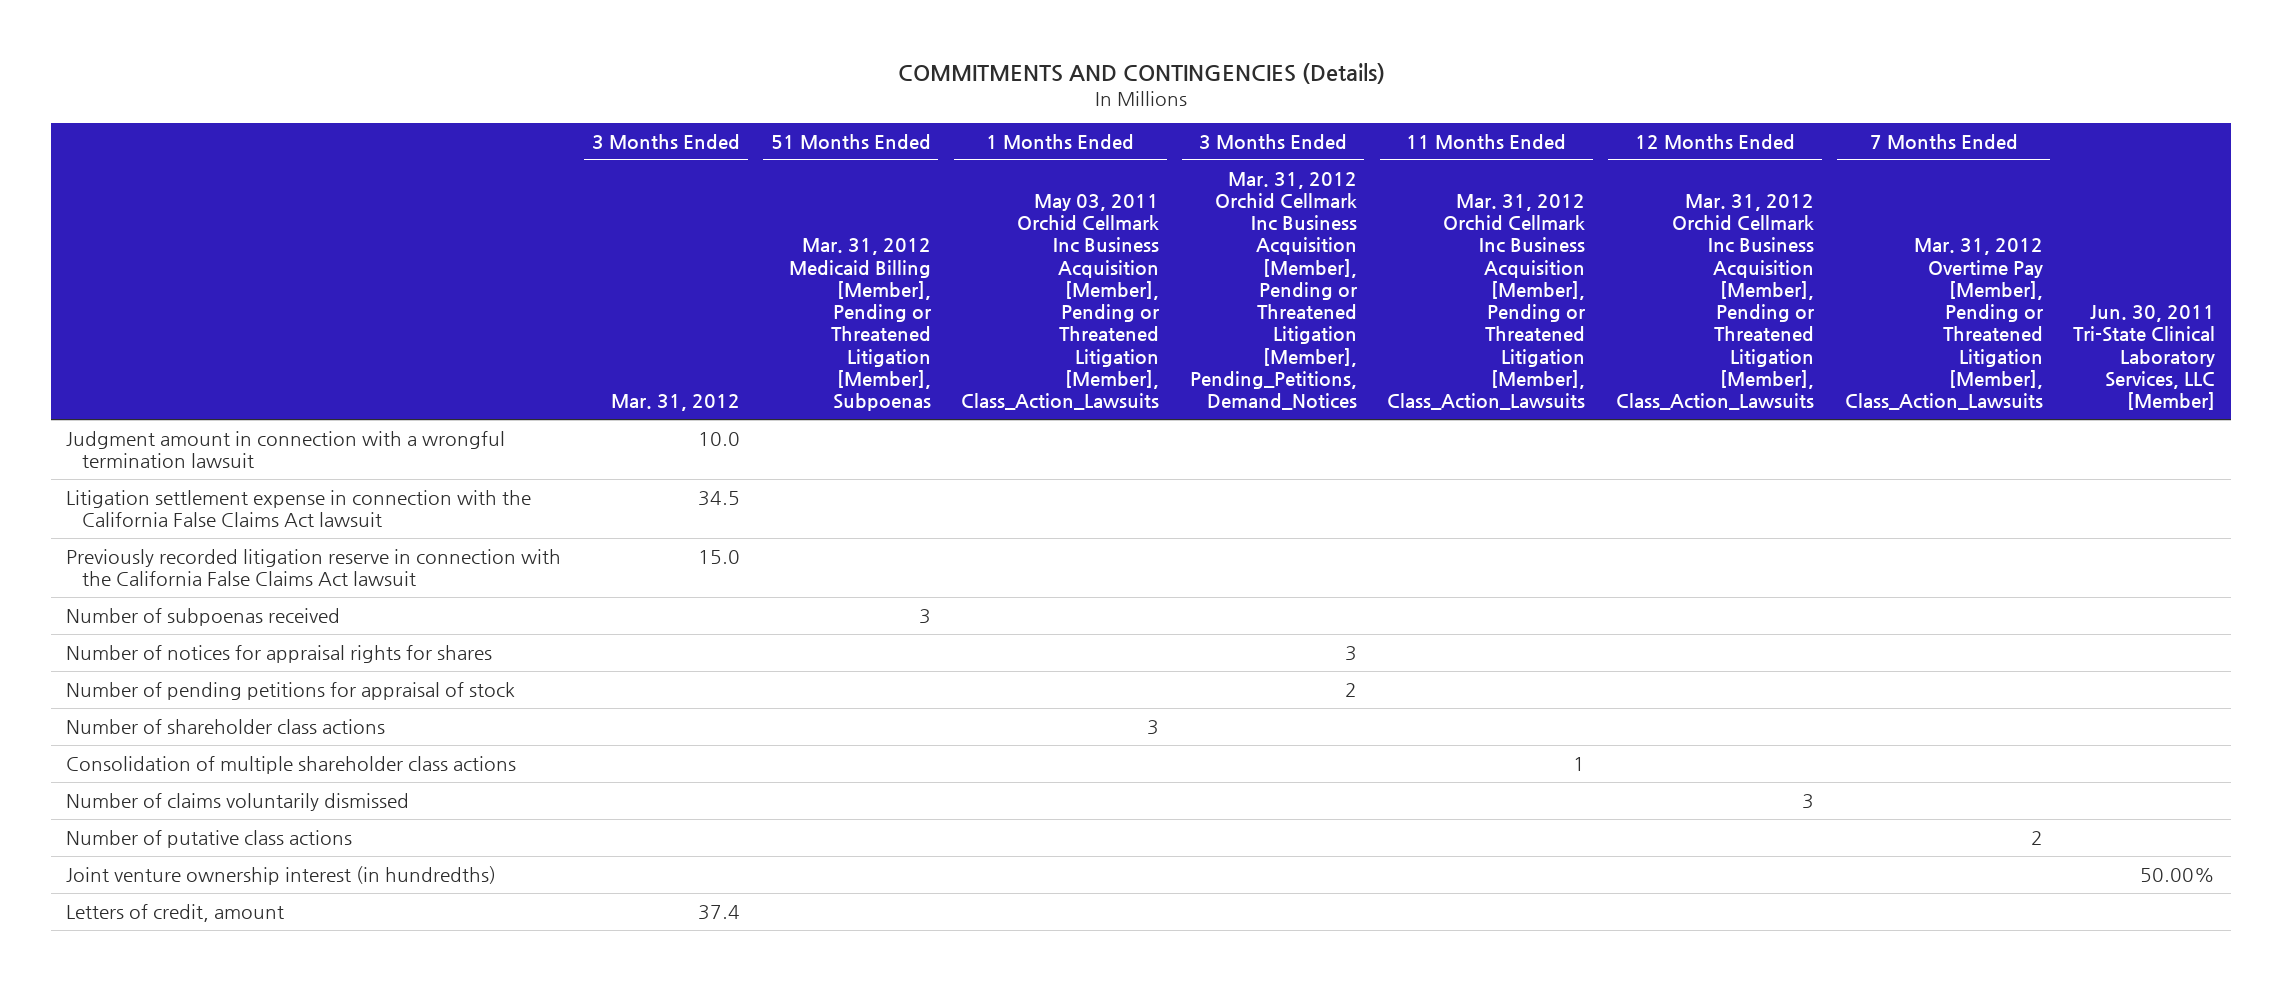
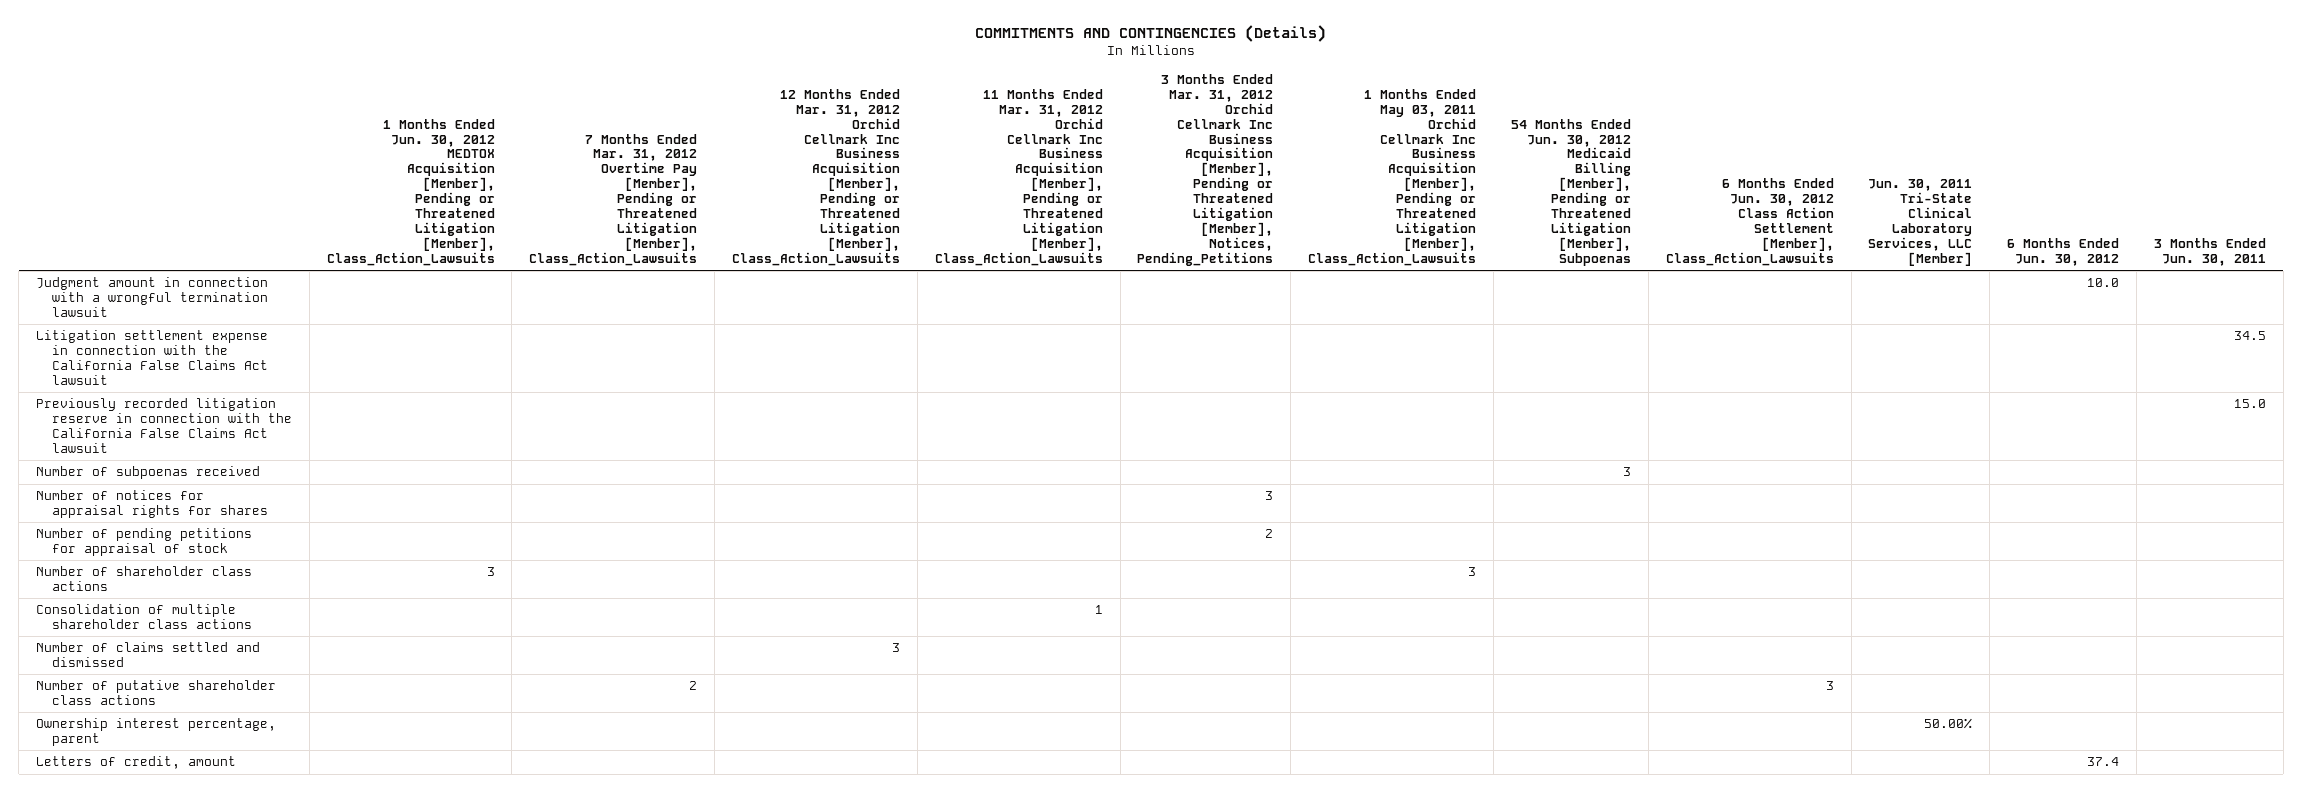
- | 3 Months Ended Mar. 31, 2012 | 51 Months Ended Mar. 31, 2012 Medicaid Billing [Member], Pending or Threatened Litigation [Member], Subpoenas | 1 Months Ended May 03, 2011 Orchid Cellmark Inc Business Acquisition [Member], Pending or Threatened Litigation [Member], Class_Action_Lawsuits | 3 Months Ended Mar. 31, 2012 Orchid Cellmark Inc Business Acquisition [Member], Pending or Threatened Litigation [Member], Pending_Petitions, Demand_Notices | 11 Months Ended Mar. 31, 2012 Orchid Cellmark Inc Business Acquisition [Member], Pending or Threatened Litigation [Member], Class_Action_Lawsuits | 12 Months Ended Mar. 31, 2012 Orchid Cellmark Inc Business Acquisition [Member], Pending or Threatened Litigation [Member], Class_Action_Lawsuits | 7 Months Ended Mar. 31, 2012 Overtime Pay [Member], Pending or Threatened Litigation [Member], Class_Action_Lawsuits | Jun. 30, 2011 Tri-State Clinical Laboratory Services, LLC [Member]
+ | 1 Months Ended Jun. 30, 2012 MEDTOX Acquisition [Member], Pending or Threatened Litigation [Member], Class_Action_Lawsuits | 7 Months Ended Mar. 31, 2012 Overtime Pay [Member], Pending or Threatened Litigation [Member], Class_Action_Lawsuits | 12 Months Ended Mar. 31, 2012 Orchid Cellmark Inc Business Acquisition [Member], Pending or Threatened Litigation [Member], Class_Action_Lawsuits | 11 Months Ended Mar. 31, 2012 Orchid Cellmark Inc Business Acquisition [Member], Pending or Threatened Litigation [Member], Class_Action_Lawsuits | 3 Months Ended Mar. 31, 2012 Orchid Cellmark Inc Business Acquisition [Member], Pending or Threatened Litigation [Member], Notices, Pending_Petitions | 1 Months Ended May 03, 2011 Orchid Cellmark Inc Business Acquisition [Member], Pending or Threatened Litigation [Member], Class_Action_Lawsuits | 54 Months Ended Jun. 30, 2012 Medicaid Billing [Member], Pending or Threatened Litigation [Member], Subpoenas | 6 Months Ended Jun. 30, 2012 Class Action Settlement [Member], Class_Action_Lawsuits | Jun. 30, 2011 Tri-State Clinical Laboratory Services, LLC [Member] | 6 Months Ended Jun. 30, 2012 | 3 Months Ended Jun. 30, 2011
- Number of claims voluntarily dismissed | | | | | | 3 | |
- Number of putative class actions | | | | | | | 2 |
- Joint venture ownership interest (in hundredths) | | | | | | | | 50.00%
+ Number of claims settled and dismissed | | | 3 | | | | | | | |
+ Number of putative shareholder class actions | | 2 | | | | | | 3 | | |
+ Ownership interest percentage, parent | | | | | | | | | 50.00% | |

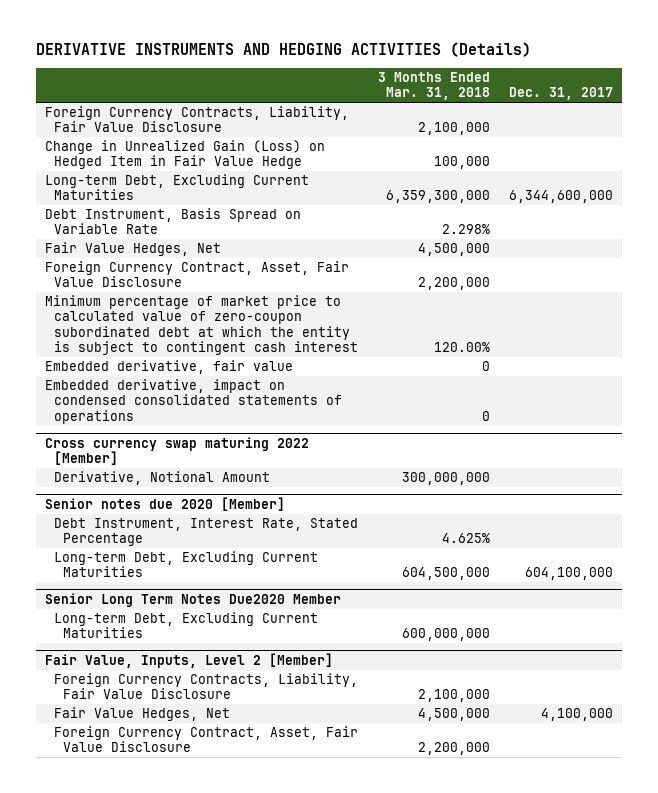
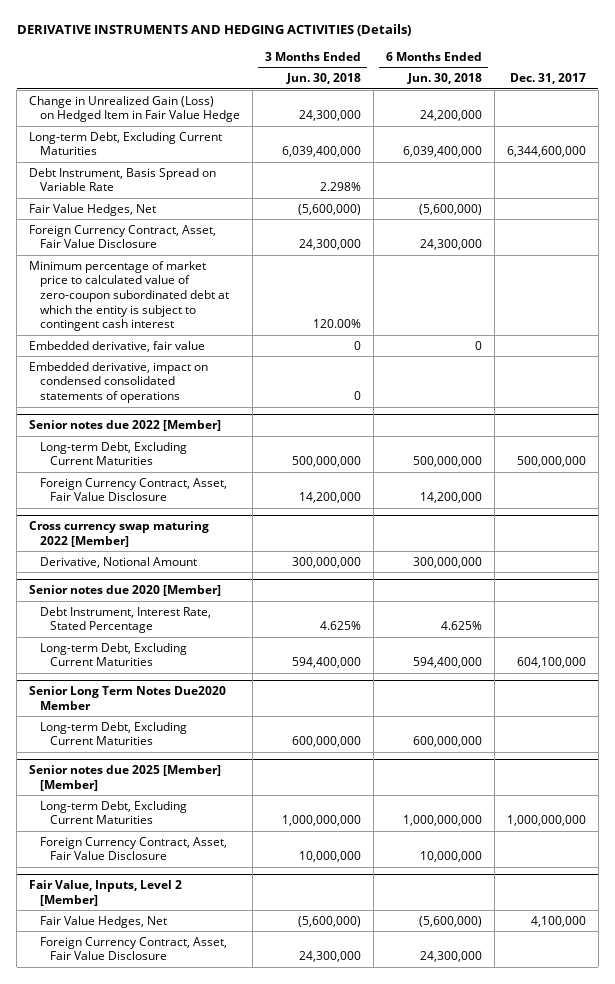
- | 3 Months Ended Mar. 31, 2018 | Dec. 31, 2017
+ | 3 Months Ended Jun. 30, 2018 | 6 Months Ended Jun. 30, 2018 | Dec. 31, 2017
- Foreign Currency Contracts, Liability, Fair Value Disclosure | 2,100,000 |
+ Senior notes due 2022 [Member]
+ Long-term Debt, Excluding Current Maturities | 500,000,000 | 500,000,000 | 500,000,000
+ Foreign Currency Contract, Asset, Fair Value Disclosure | 14,200,000 | 14,200,000 |
+ Senior notes due 2025 [Member] [Member]
+ Long-term Debt, Excluding Current Maturities | 1,000,000,000 | 1,000,000,000 | 1,000,000,000
+ Foreign Currency Contract, Asset, Fair Value Disclosure | 10,000,000 | 10,000,000 |
@ Fair Value, Inputs, Level 2 [Member]
- Foreign Currency Contracts, Liability, Fair Value Disclosure | 2,100,000 |

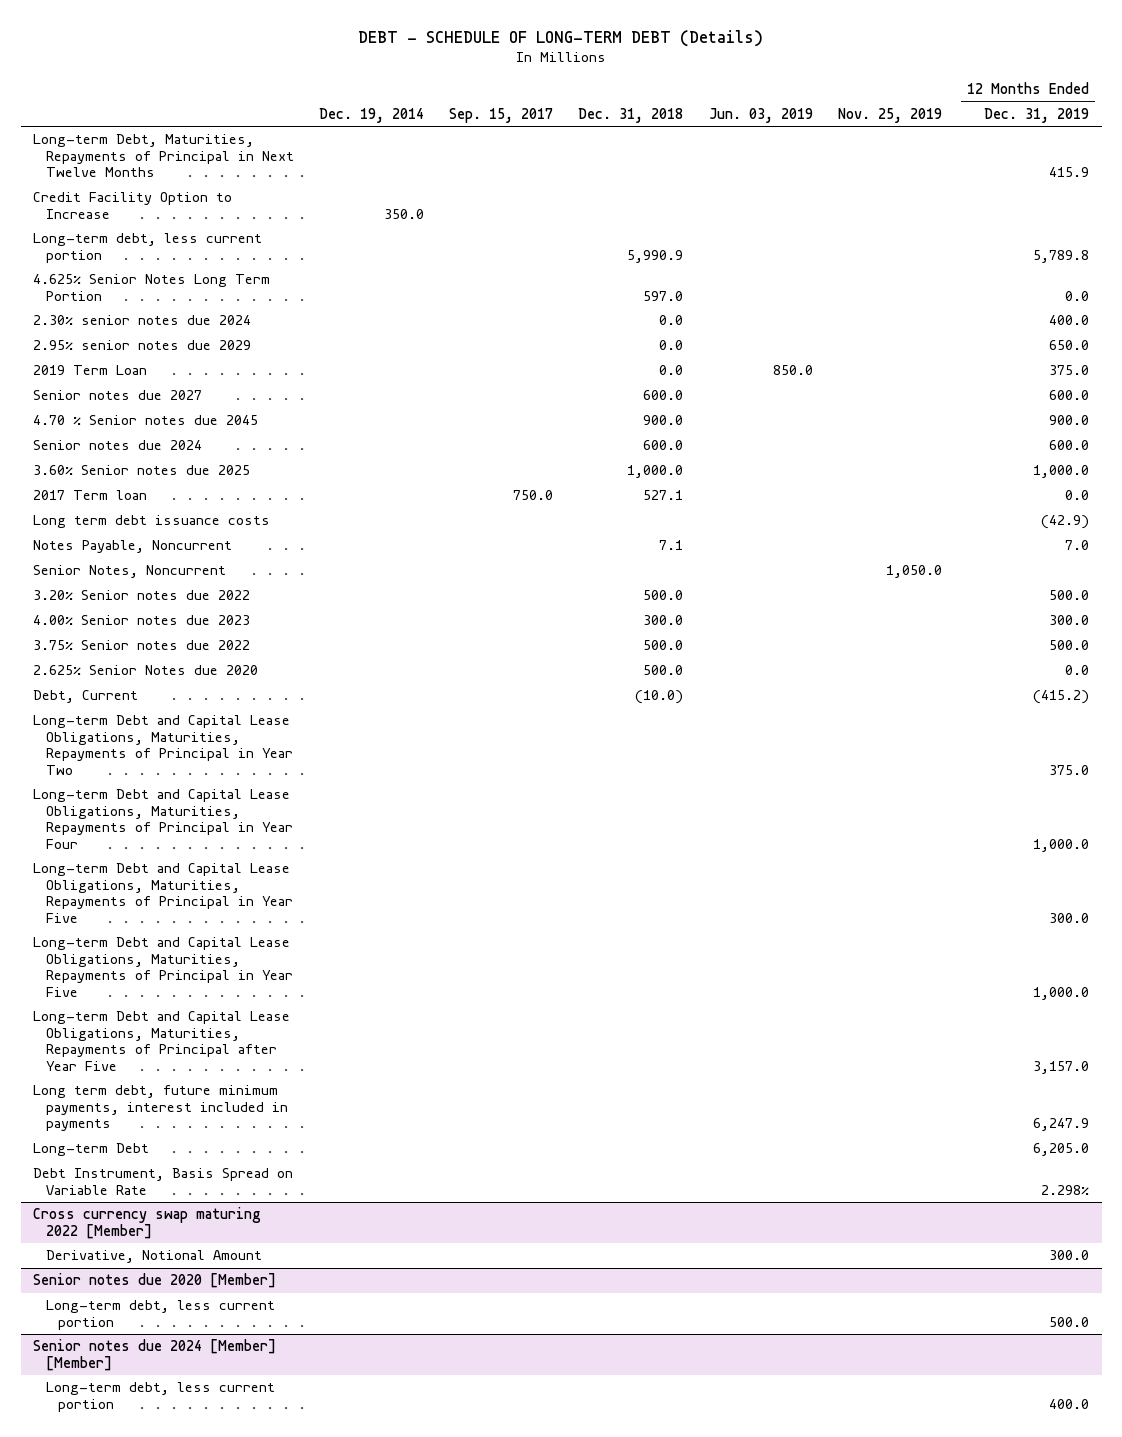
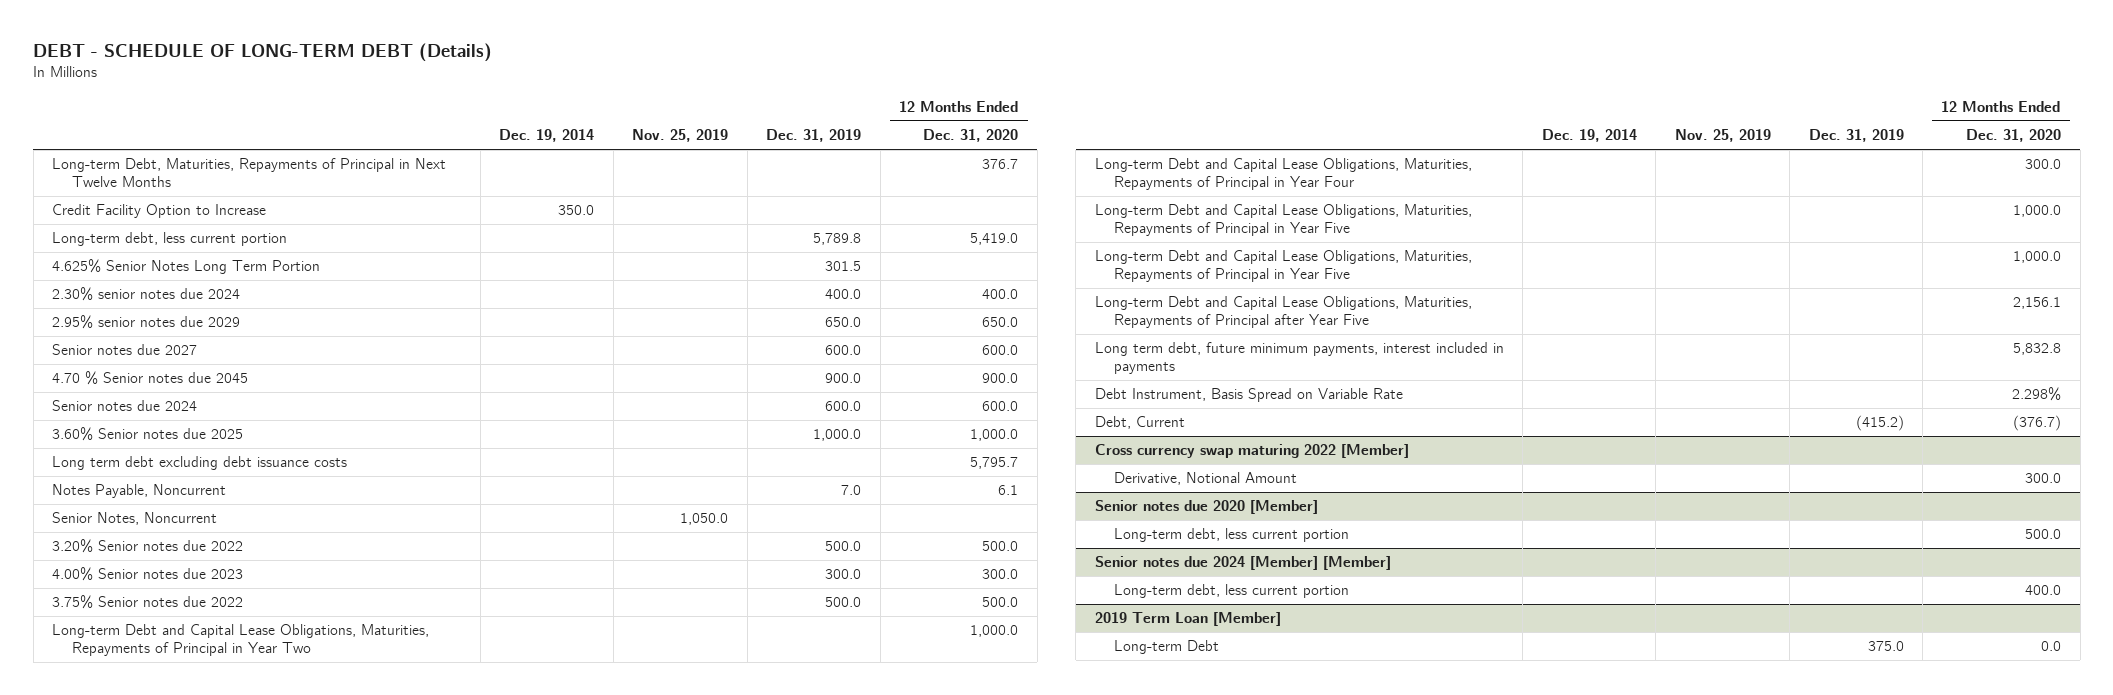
- | Dec. 19, 2014 | Sep. 15, 2017 | Dec. 31, 2018 | Jun. 03, 2019 | Nov. 25, 2019 | 12 Months Ended Dec. 31, 2019
+ | Dec. 19, 2014 | Nov. 25, 2019 | Dec. 31, 2019 | 12 Months Ended Dec. 31, 2020
- 2019 Term Loan | | | 0.0 | 850.0 | | 375.0
- 2017 Term loan | | 750.0 | 527.1 | | | 0.0
- Long term debt issuance costs | | | | | | (42.9)
+ Long term debt excluding debt issuance costs | | | | 5,795.7
- 2.625% Senior Notes due 2020 | | | 500.0 | | | 0.0
- Long-term Debt | | | | | | 6,205.0
moved down: Debt, Current | | | (415.2) | (376.7)
+ 2019 Term Loan [Member]
+ Long-term Debt | | | 375.0 | 0.0

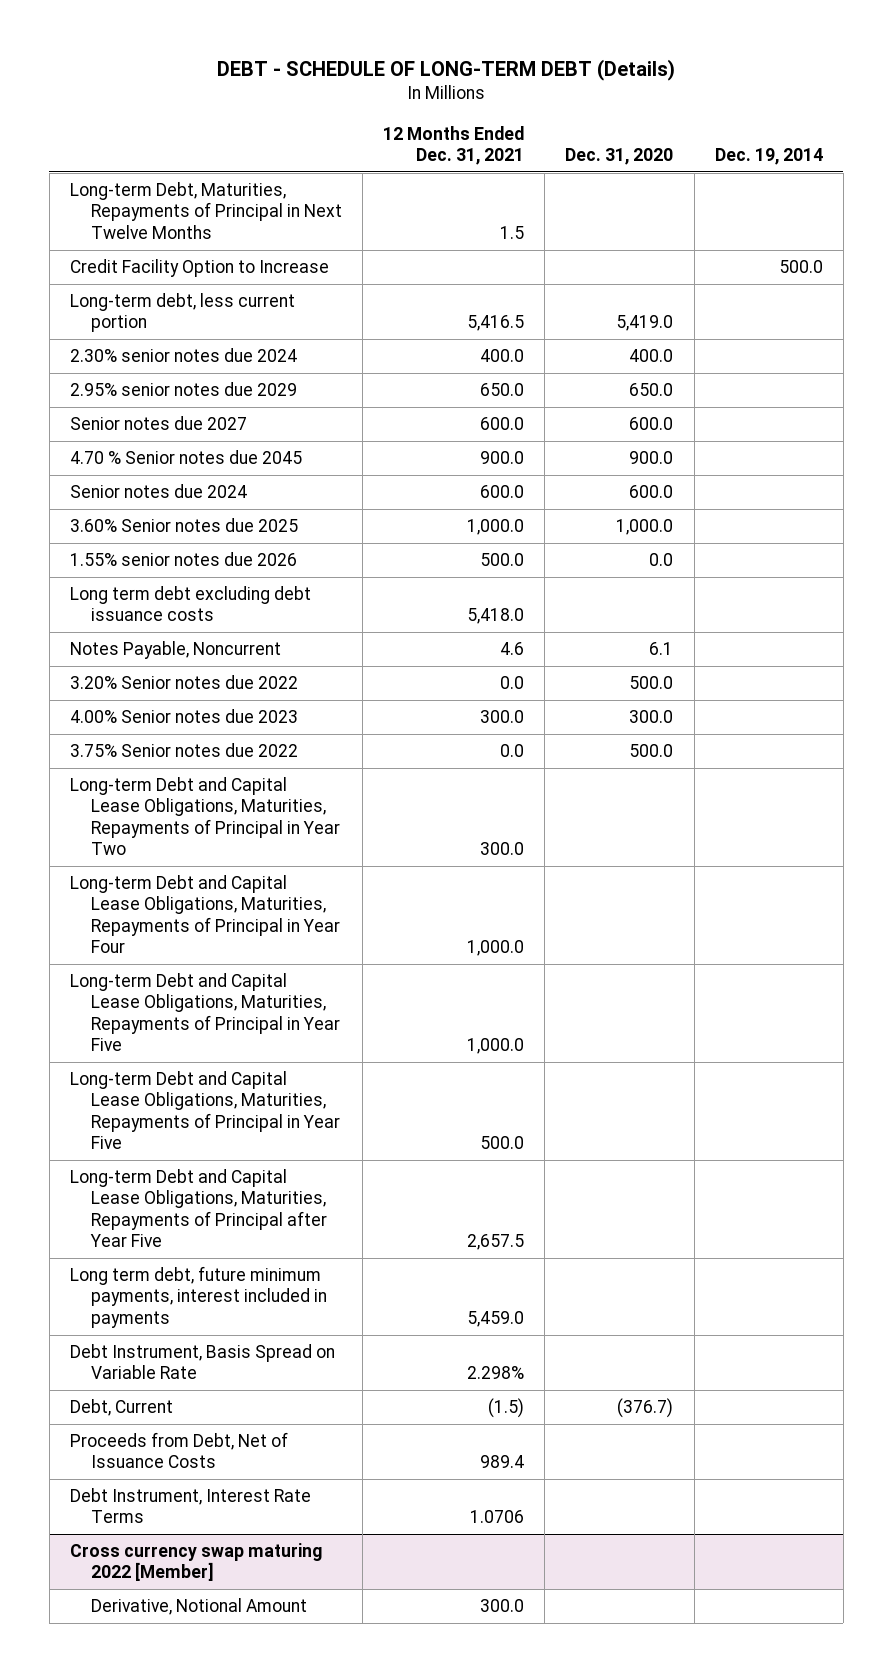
- | Dec. 19, 2014 | Nov. 25, 2019 | Dec. 31, 2019 | 12 Months Ended Dec. 31, 2020
+ | 12 Months Ended Dec. 31, 2021 | Dec. 31, 2020 | Dec. 19, 2014
- Credit Facility Option to Increase | 350.0 | | |
+ Credit Facility Option to Increase | | | 500.0
- 4.625% Senior Notes Long Term Portion | | | 301.5 |
+ 1.55% senior notes due 2026 | 500.0 | 0.0 |
- Senior Notes, Noncurrent | | 1,050.0 | |
+ Proceeds from Debt, Net of Issuance Costs | 989.4 | |
+ Debt Instrument, Interest Rate Terms | 1.0706 | |
- Senior notes due 2020 [Member]
- Long-term debt, less current portion | | | | 500.0
- Senior notes due 2024 [Member] [Member]
- Long-term debt, less current portion | | | | 400.0
- 2019 Term Loan [Member]
- Long-term Debt | | | 375.0 | 0.0

